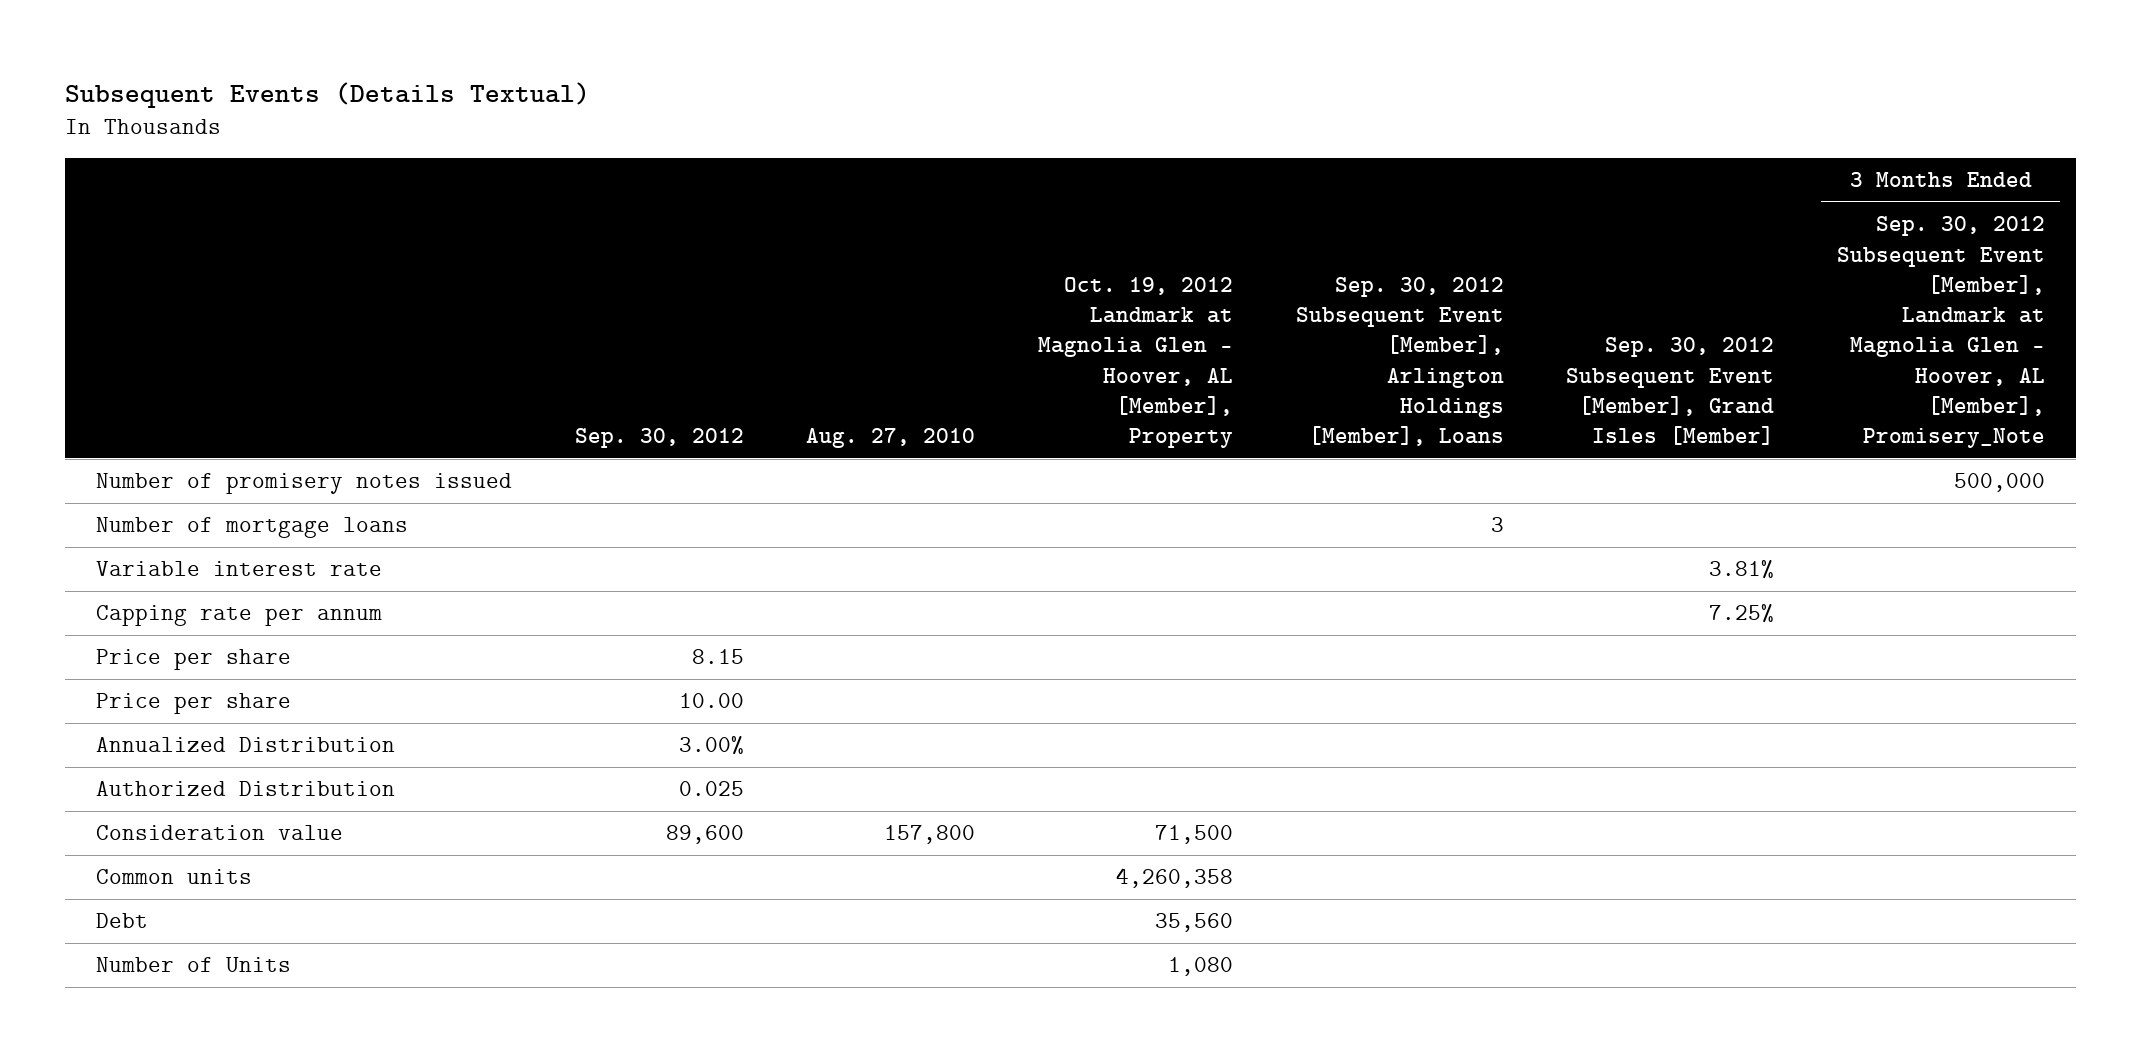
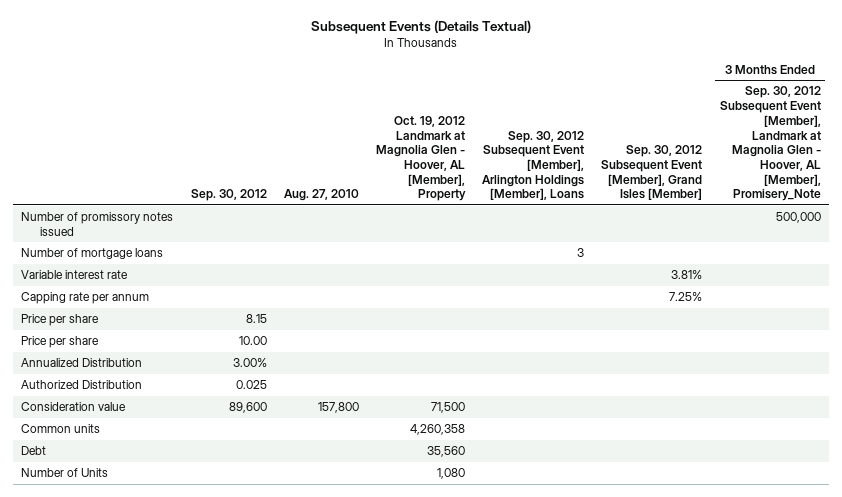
- Number of promisery notes issued | | | | | | 500,000
+ Number of promissory notes issued | | | | | | 500,000

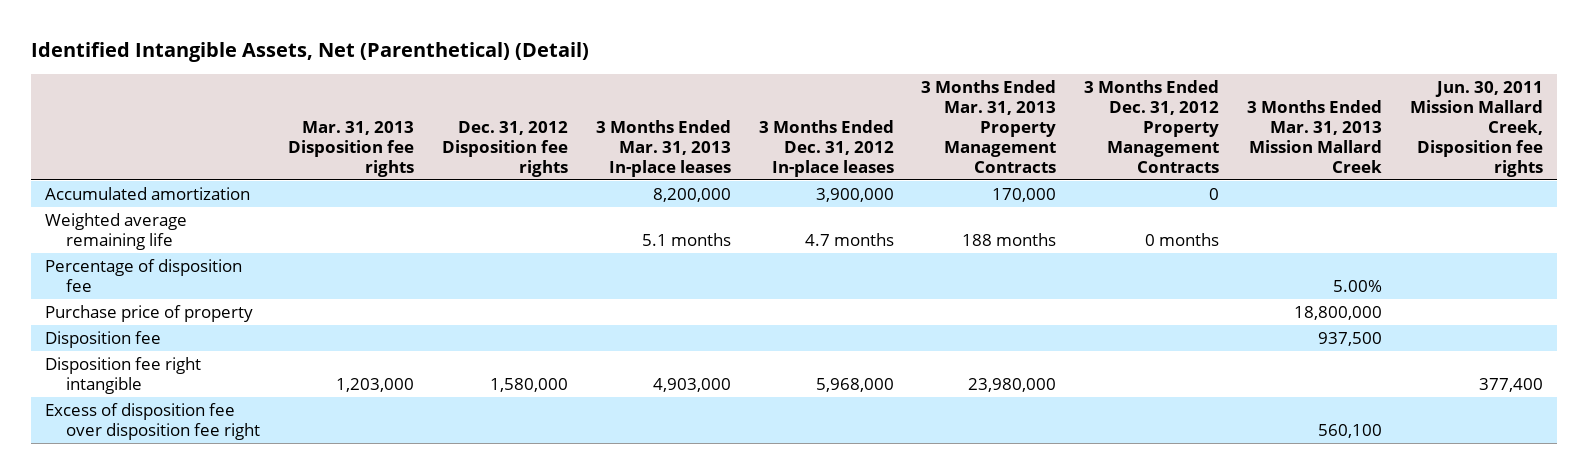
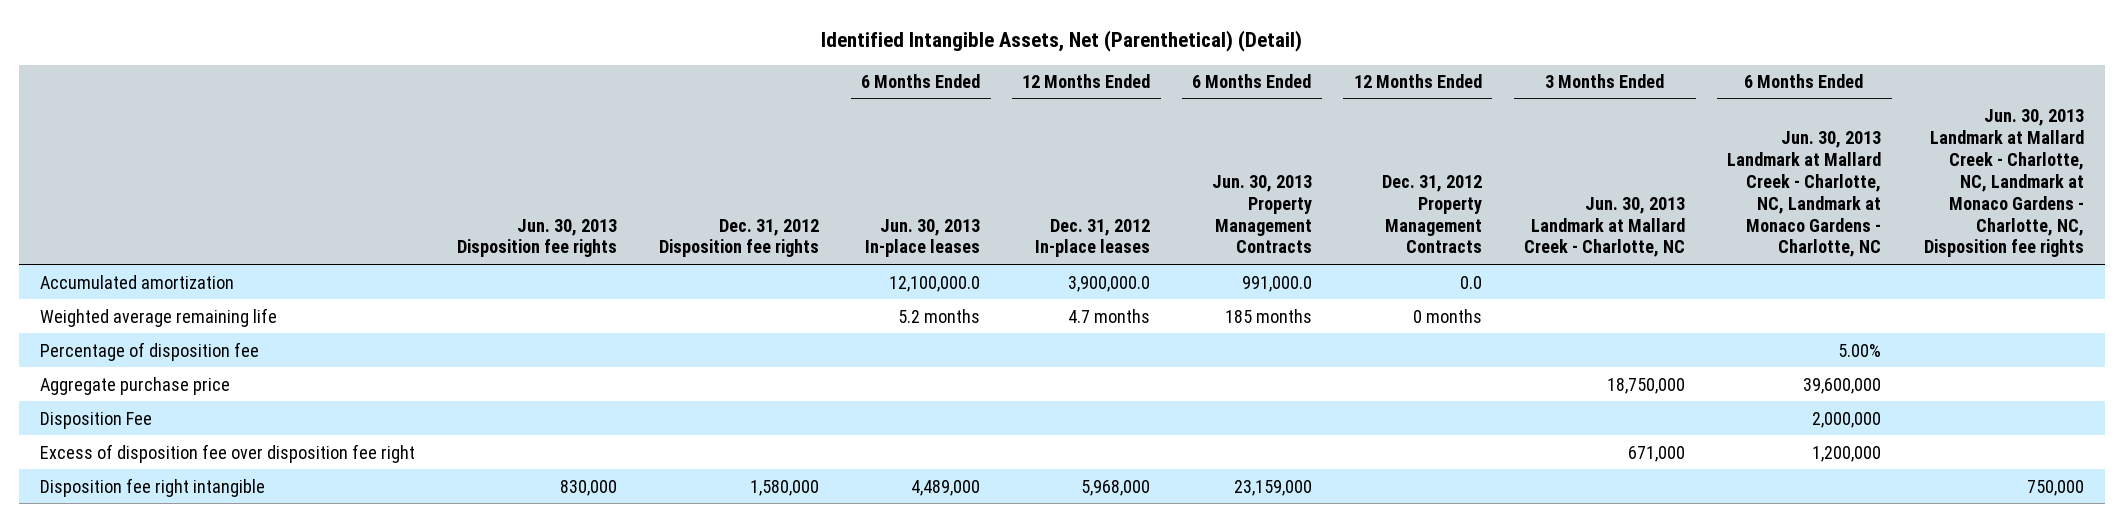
- | Mar. 31, 2013 Disposition fee rights | Dec. 31, 2012 Disposition fee rights | 3 Months Ended Mar. 31, 2013 In-place leases | 3 Months Ended Dec. 31, 2012 In-place leases | 3 Months Ended Mar. 31, 2013 Property Management Contracts | 3 Months Ended Dec. 31, 2012 Property Management Contracts | 3 Months Ended Mar. 31, 2013 Mission Mallard Creek | Jun. 30, 2011 Mission Mallard Creek, Disposition fee rights
+ | Jun. 30, 2013 Disposition fee rights | Dec. 31, 2012 Disposition fee rights | 6 Months Ended Jun. 30, 2013 In-place leases | 12 Months Ended Dec. 31, 2012 In-place leases | 6 Months Ended Jun. 30, 2013 Property Management Contracts | 12 Months Ended Dec. 31, 2012 Property Management Contracts | 3 Months Ended Jun. 30, 2013 Landmark at Mallard Creek - Charlotte, NC | 6 Months Ended Jun. 30, 2013 Landmark at Mallard Creek - Charlotte, NC, Landmark at Monaco Gardens - Charlotte, NC | Jun. 30, 2013 Landmark at Mallard Creek - Charlotte, NC, Landmark at Monaco Gardens - Charlotte, NC, Disposition fee rights
- Purchase price of property | | | | | | | 18,800,000 |
- Disposition fee | | | | | | | 937,500 |
+ Aggregate purchase price | | | | | | | 18,750,000 | 39,600,000 |
+ Disposition Fee | | | | | | | | 2,000,000 |
moved down: Disposition fee right intangible | 830,000 | 1,580,000 | 4,489,000 | 5,968,000 | 23,159,000 | | | | 750,000

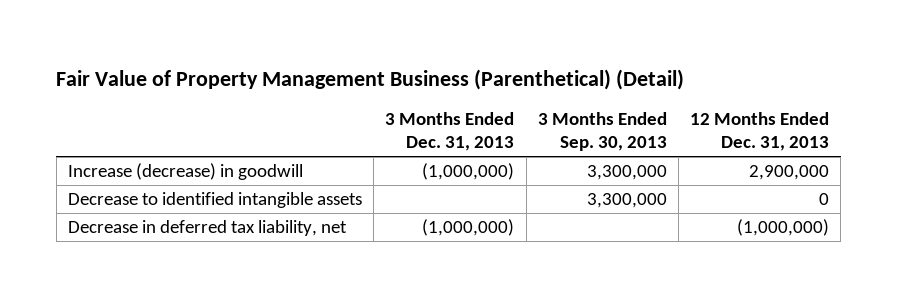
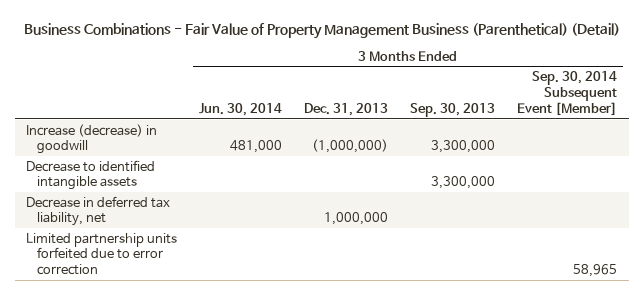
- Fair Value of Property Management Business (Parenthetical) (Detail)
+ Business Combinations - Fair Value of Property Management Business (Parenthetical) (Detail)
- | 3 Months Ended Dec. 31, 2013 | 3 Months Ended Sep. 30, 2013 | 12 Months Ended Dec. 31, 2013
+ | 3 Months Ended Jun. 30, 2014 | 3 Months Ended Dec. 31, 2013 | 3 Months Ended Sep. 30, 2013 | 3 Months Ended Sep. 30, 2014 Subsequent Event [Member]
- Decrease in deferred tax liability, net | (1,000,000) | | (1,000,000)
+ Decrease in deferred tax liability, net | | 1,000,000 | |
+ Limited partnership units forfeited due to error correction | | | | 58,965

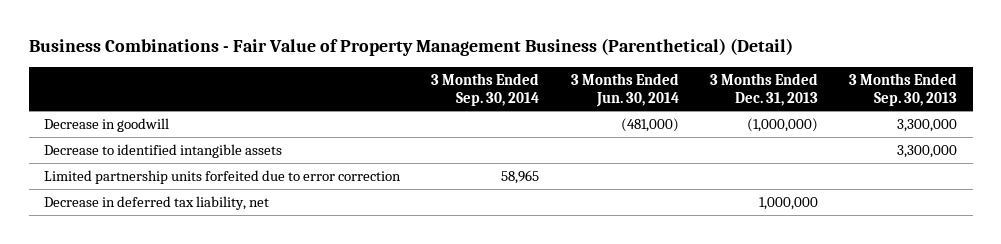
- | 3 Months Ended Jun. 30, 2014 | 3 Months Ended Dec. 31, 2013 | 3 Months Ended Sep. 30, 2013 | 3 Months Ended Sep. 30, 2014 Subsequent Event [Member]
+ | 3 Months Ended Sep. 30, 2014 | 3 Months Ended Jun. 30, 2014 | 3 Months Ended Dec. 31, 2013 | 3 Months Ended Sep. 30, 2013
- Increase (decrease) in goodwill | 481,000 | (1,000,000) | 3,300,000 |
+ Decrease in goodwill | | (481,000) | (1,000,000) | 3,300,000
moved down: Decrease in deferred tax liability, net | | | 1,000,000 |

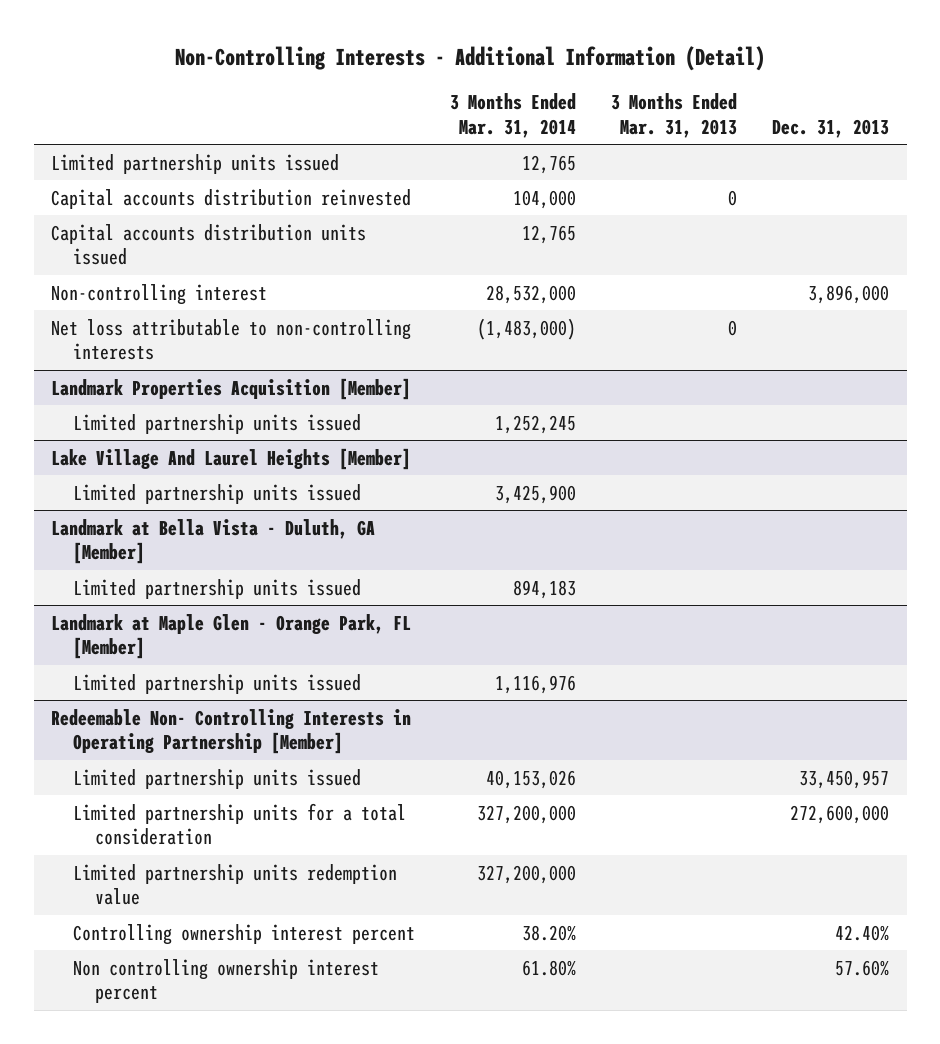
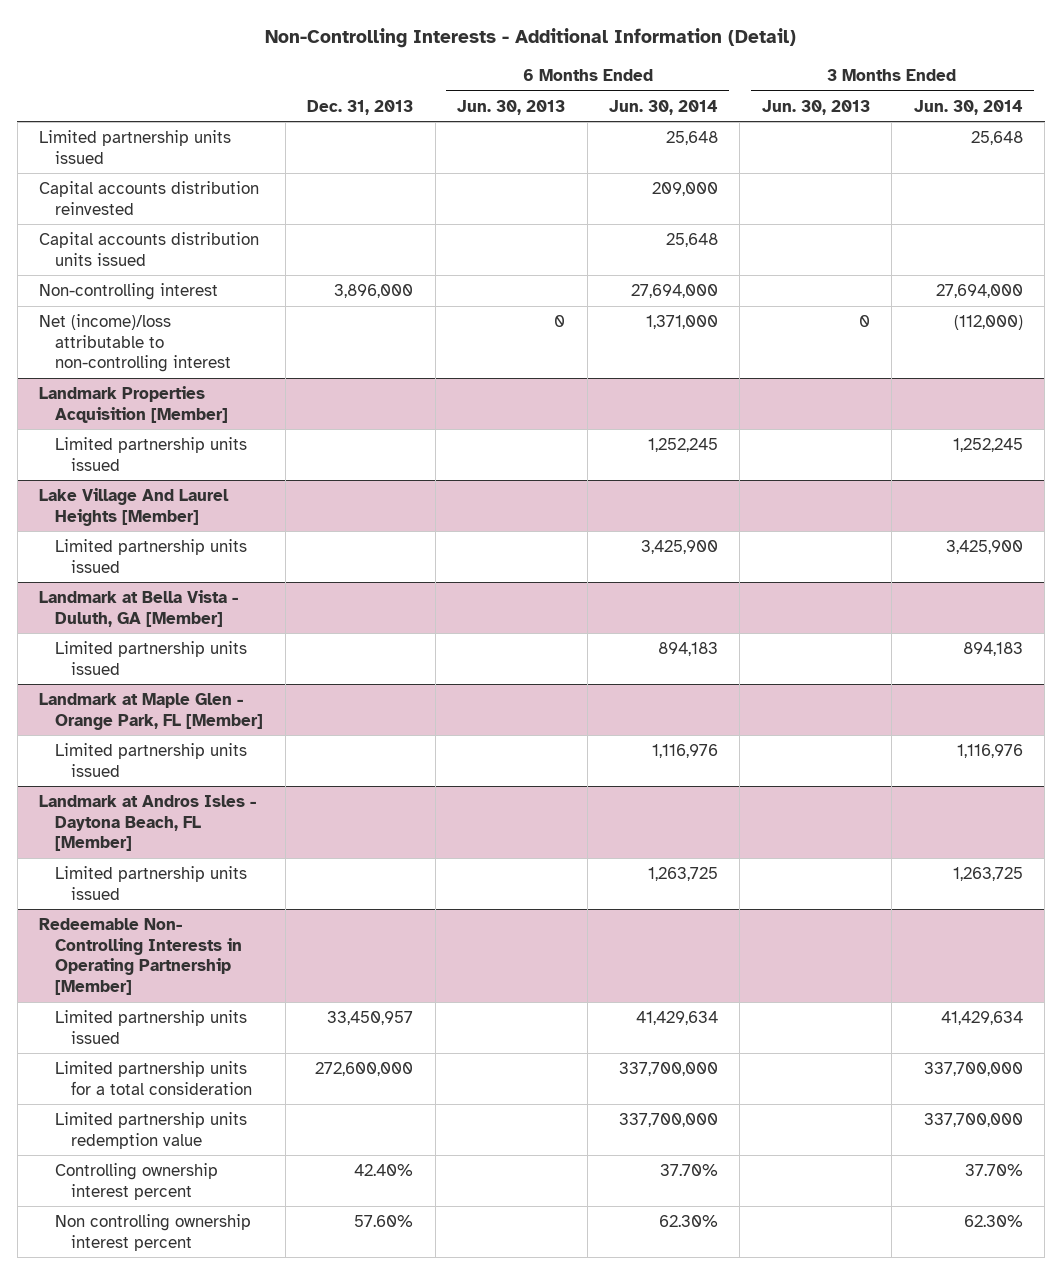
- | 3 Months Ended Mar. 31, 2014 | 3 Months Ended Mar. 31, 2013 | Dec. 31, 2013
+ | Dec. 31, 2013 | 6 Months Ended Jun. 30, 2013 | 6 Months Ended Jun. 30, 2014 | 3 Months Ended Jun. 30, 2013 | 3 Months Ended Jun. 30, 2014
- Net loss attributable to non-controlling interests | (1,483,000) | 0 |
+ Net (income)/loss attributable to non-controlling interest | | 0 | 1,371,000 | 0 | (112,000)
+ Landmark at Andros Isles - Daytona Beach, FL [Member]
+ Limited partnership units issued | | | 1,263,725 | | 1,263,725

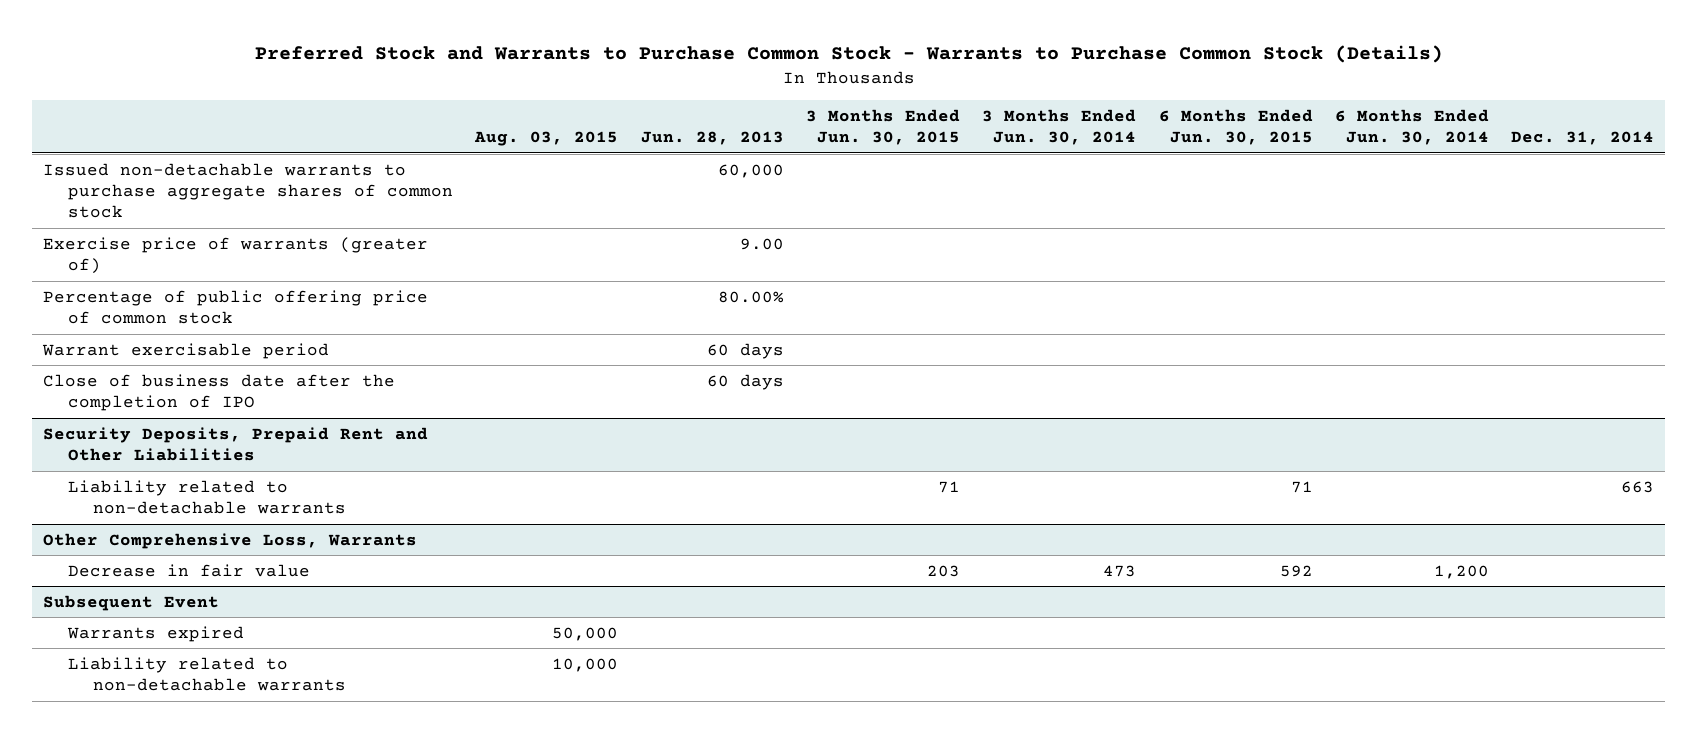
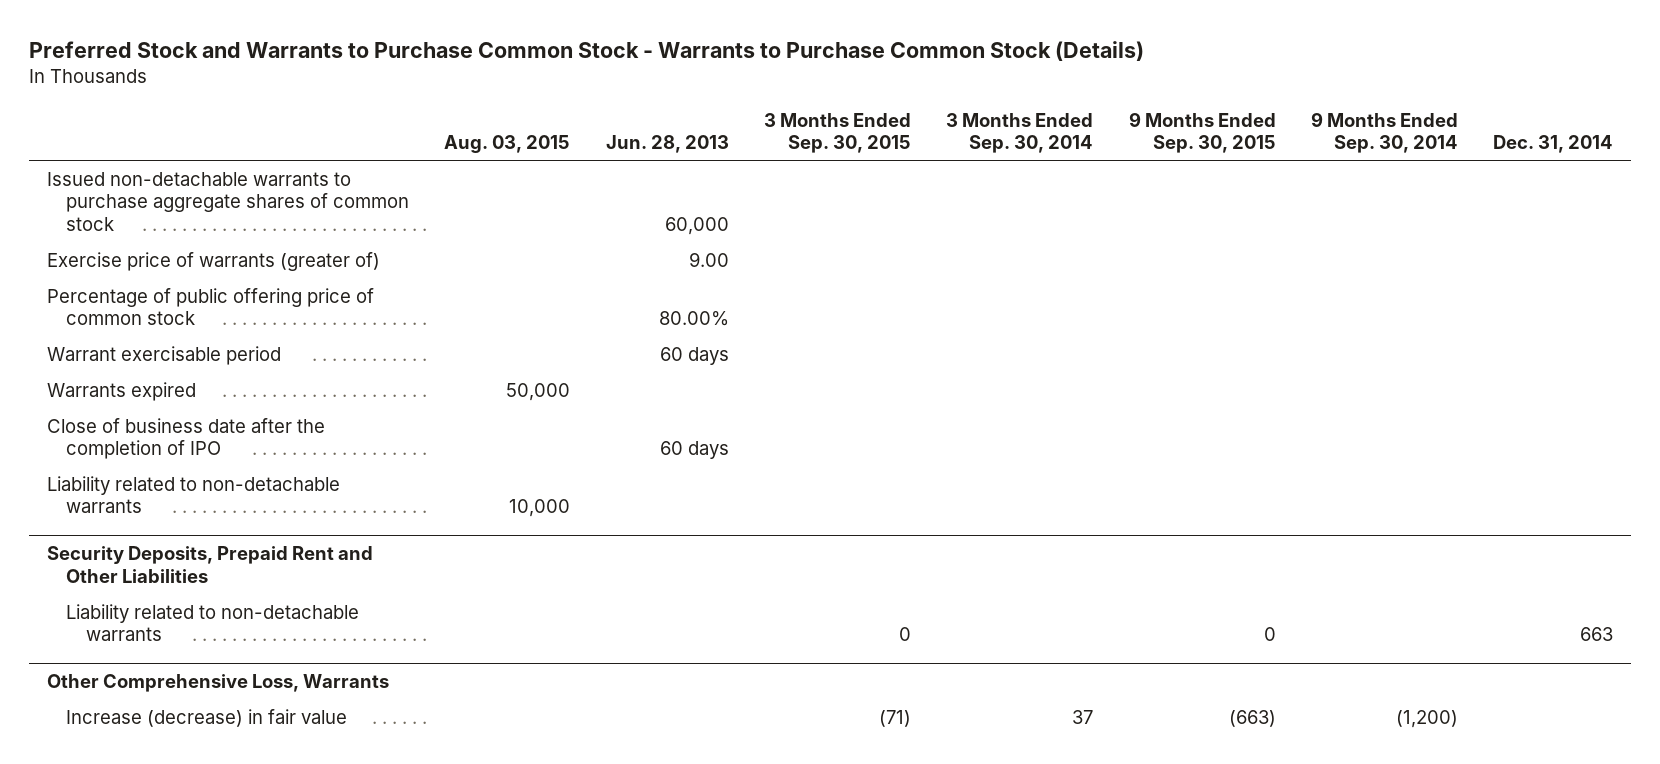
- | Aug. 03, 2015 | Jun. 28, 2013 | 3 Months Ended Jun. 30, 2015 | 3 Months Ended Jun. 30, 2014 | 6 Months Ended Jun. 30, 2015 | 6 Months Ended Jun. 30, 2014 | Dec. 31, 2014
+ | Aug. 03, 2015 | Jun. 28, 2013 | 3 Months Ended Sep. 30, 2015 | 3 Months Ended Sep. 30, 2014 | 9 Months Ended Sep. 30, 2015 | 9 Months Ended Sep. 30, 2014 | Dec. 31, 2014
+ Warrants expired | 50,000 | | | | | |
+ Liability related to non-detachable warrants | 10,000 | | | | | |
@ Other Comprehensive Loss, Warrants
- Decrease in fair value | | | 203 | 473 | 592 | 1,200 |
- Subsequent Event
- Warrants expired | 50,000 | | | | | |
- Liability related to non-detachable warrants | 10,000 | | | | | |
@ Other Comprehensive Loss, Warrants
+ Increase (decrease) in fair value | | | (71) | 37 | (663) | (1,200) |

